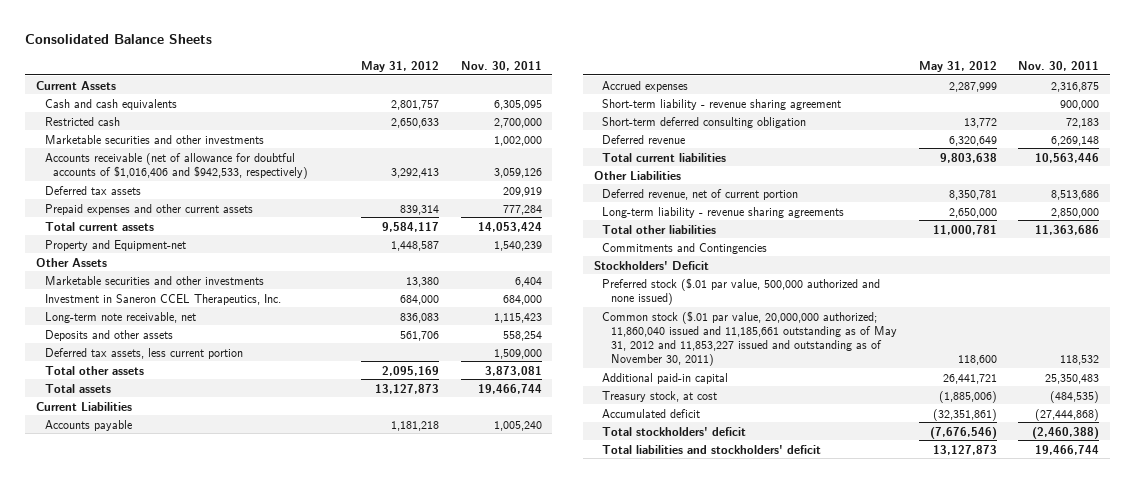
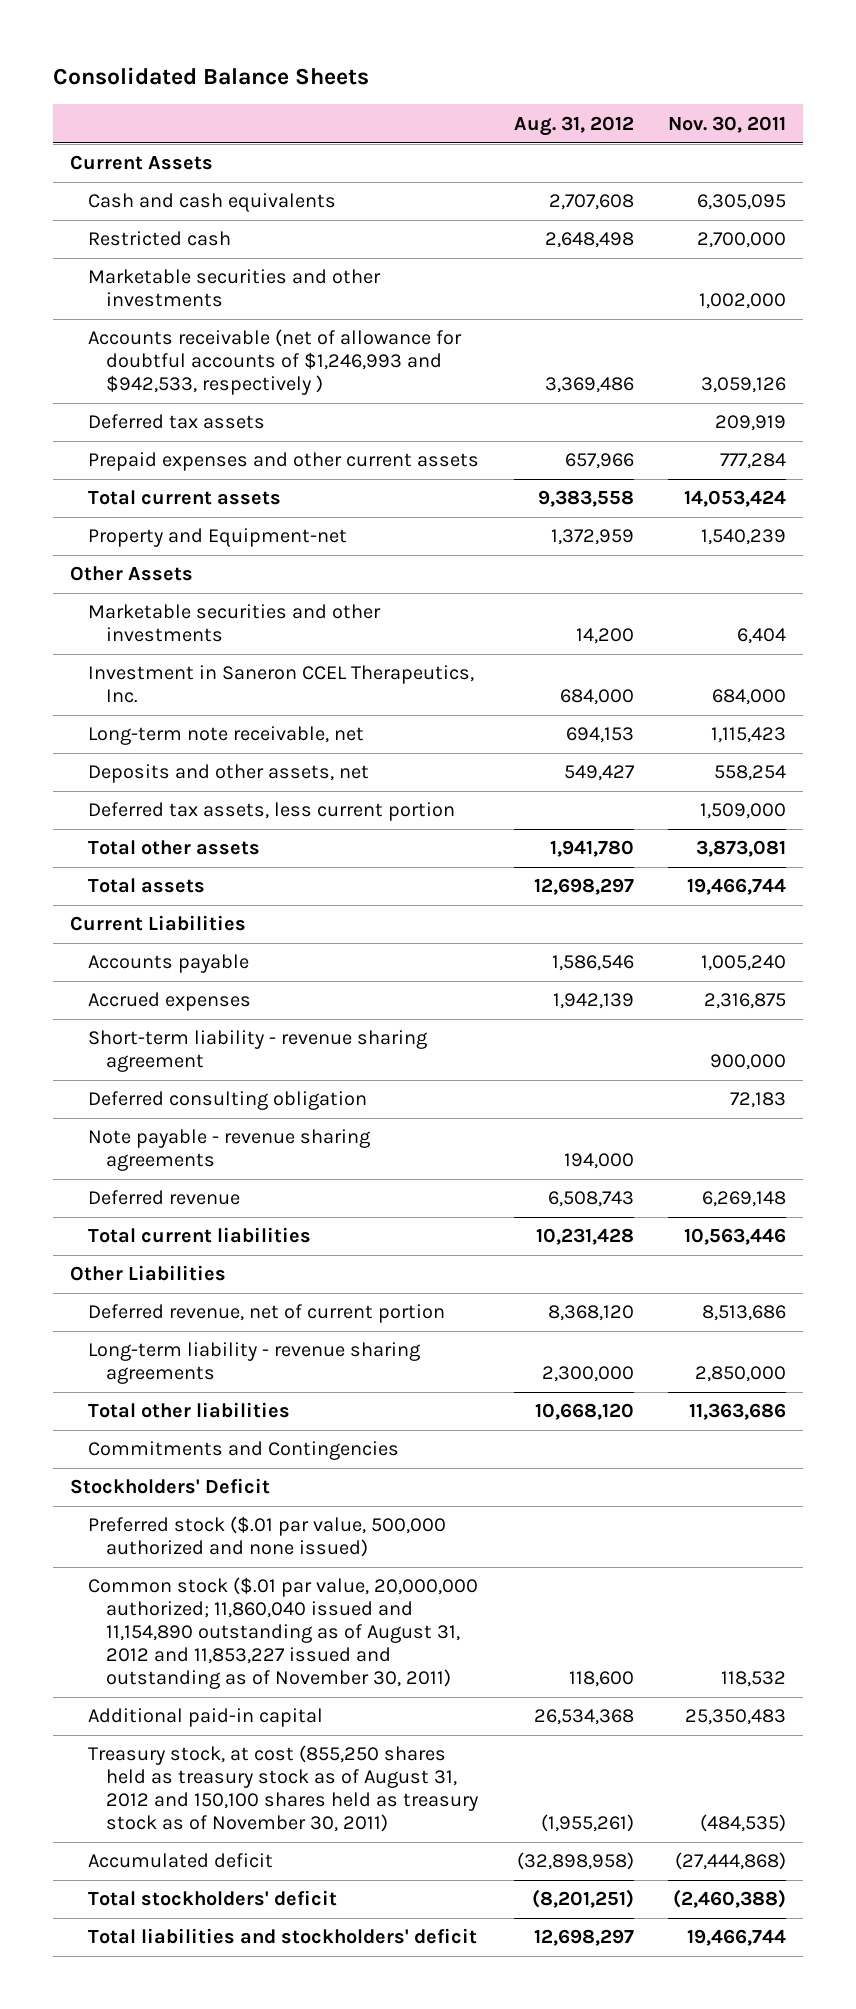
- | May 31, 2012 | Nov. 30, 2011
+ | Aug. 31, 2012 | Nov. 30, 2011
- Accounts receivable (net of allowance for doubtful accounts of $1,016,406 and $942,533, respectively) | 3,292,413 | 3,059,126
+ Accounts receivable (net of allowance for doubtful accounts of $1,246,993 and $942,533, respectively ) | 3,369,486 | 3,059,126
- Deposits and other assets | 561,706 | 558,254
+ Deposits and other assets, net | 549,427 | 558,254
- Short-term deferred consulting obligation | 13,772 | 72,183
+ Deferred consulting obligation | | 72,183
+ Note payable - revenue sharing agreements | 194,000 |
- Common stock ($.01 par value, 20,000,000 authorized; 11,860,040 issued and 11,185,661 outstanding as of May 31, 2012 and 11,853,227 issued and outstanding as of November 30, 2011) | 118,600 | 118,532
+ Common stock ($.01 par value, 20,000,000 authorized; 11,860,040 issued and 11,154,890 outstanding as of August 31, 2012 and 11,853,227 issued and outstanding as of November 30, 2011) | 118,600 | 118,532
- Treasury stock, at cost | (1,885,006) | (484,535)
+ Treasury stock, at cost (855,250 shares held as treasury stock as of August 31, 2012 and 150,100 shares held as treasury stock as of November 30, 2011) | (1,955,261) | (484,535)

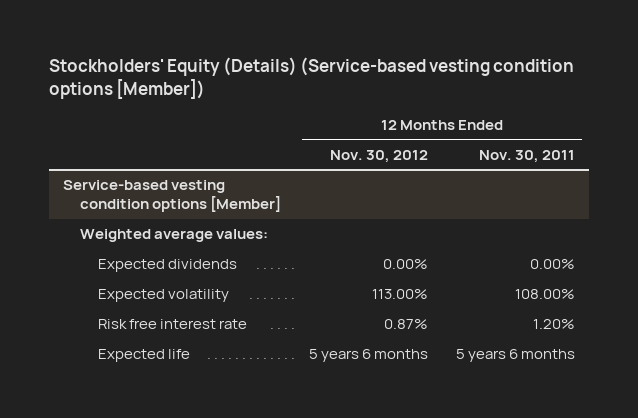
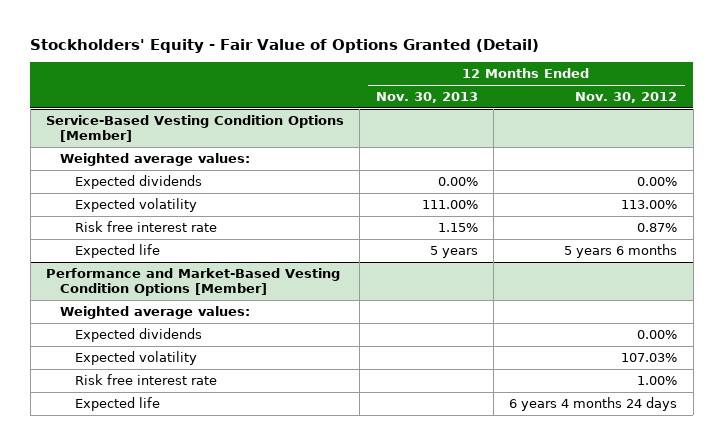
- Stockholders' Equity (Details) (Service-based vesting condition options [Member])
+ Stockholders' Equity - Fair Value of Options Granted (Detail)
- | 12 Months Ended Nov. 30, 2012 | 12 Months Ended Nov. 30, 2011
+ | 12 Months Ended Nov. 30, 2013 | 12 Months Ended Nov. 30, 2012
- Service-based vesting condition options [Member]
+ Service-Based Vesting Condition Options [Member]
+ Performance and Market-Based Vesting Condition Options [Member]
+ Weighted average values:
+ Expected dividends | | 0.00%
+ Expected volatility | | 107.03%
+ Risk free interest rate | | 1.00%
+ Expected life | | 6 years 4 months 24 days

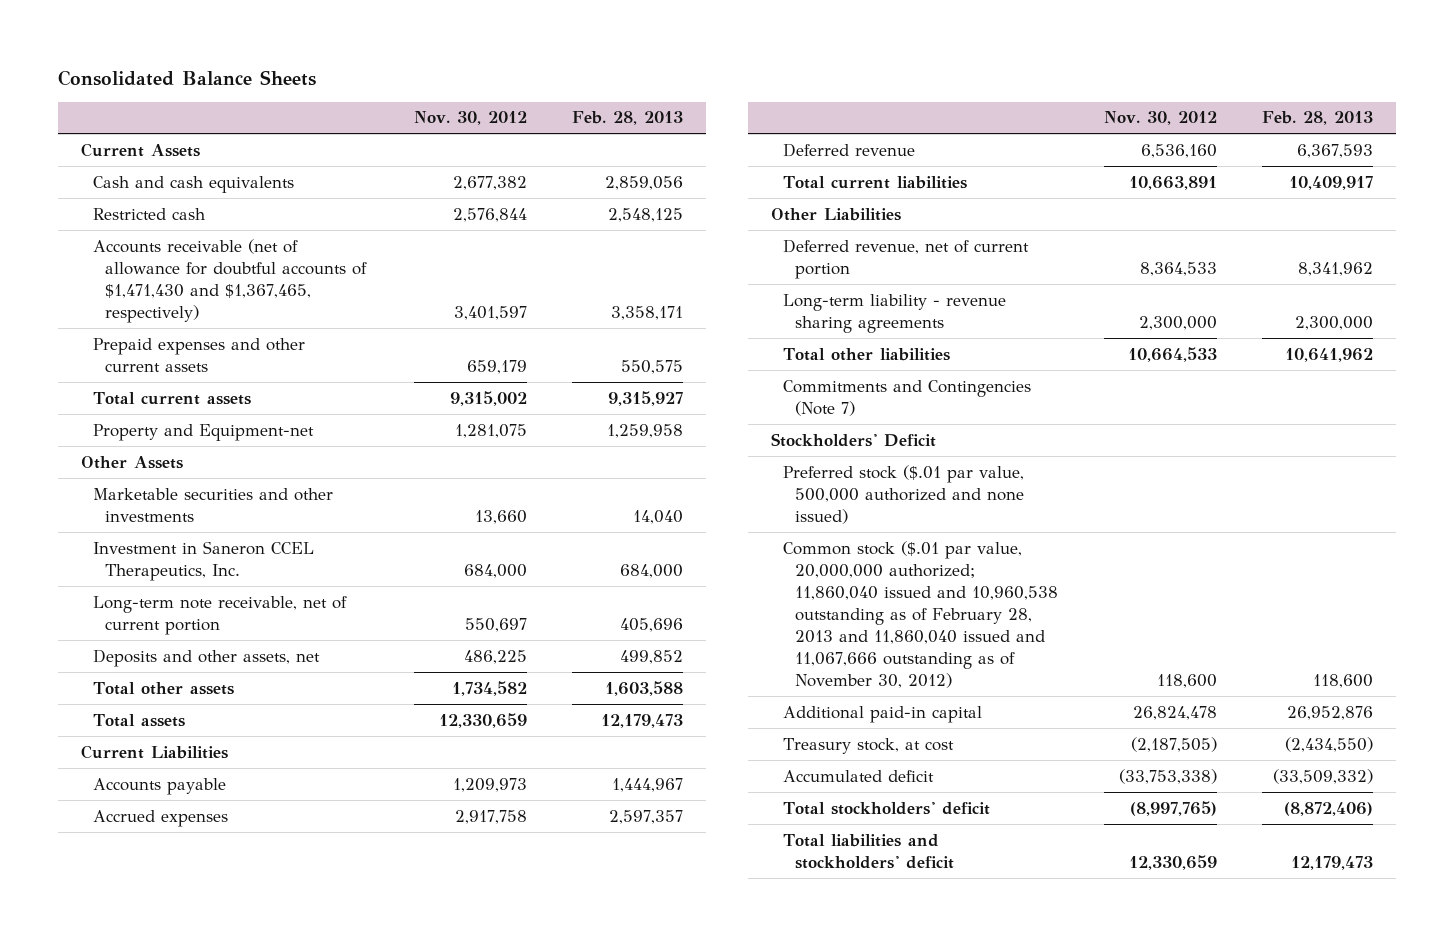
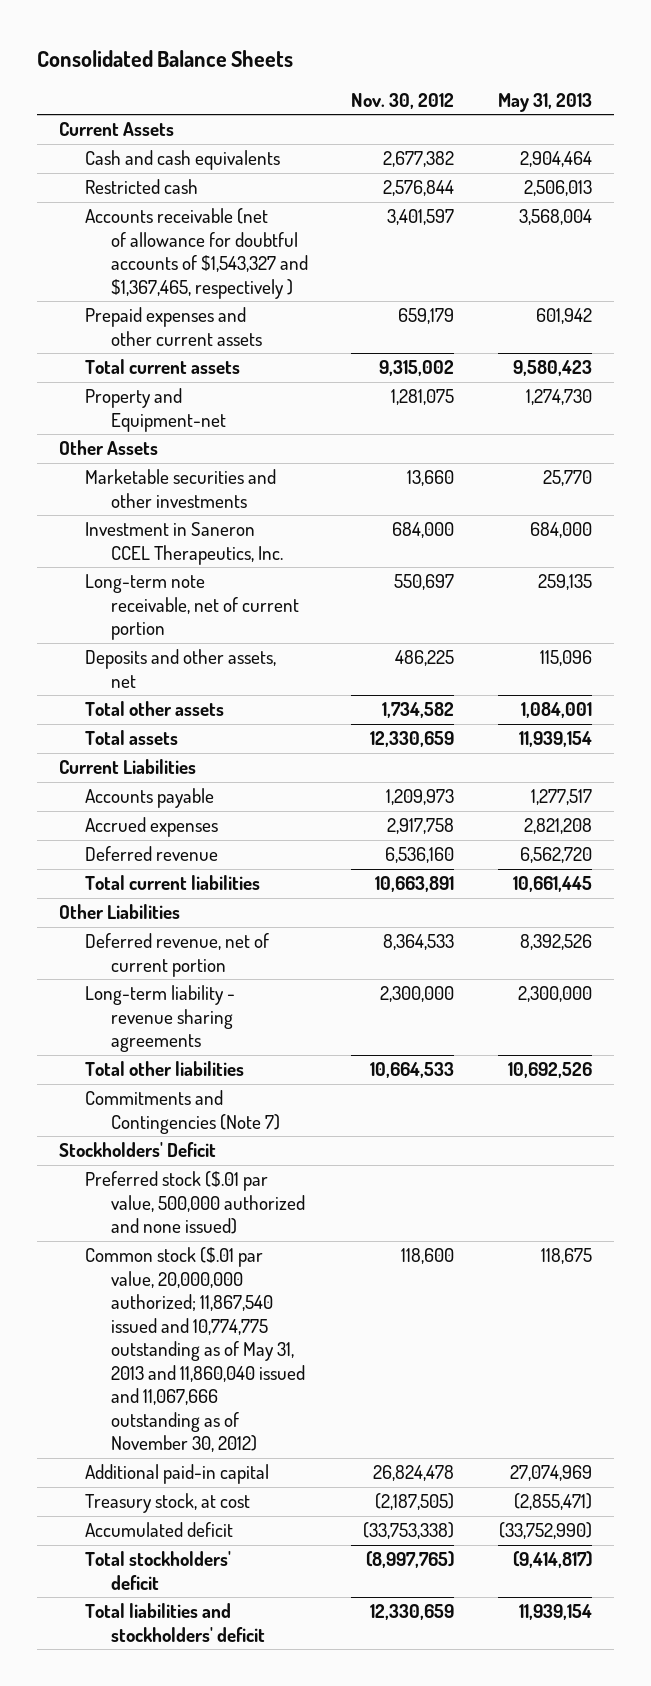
- | Nov. 30, 2012 | Feb. 28, 2013
+ | Nov. 30, 2012 | May 31, 2013
- Accounts receivable (net of allowance for doubtful accounts of $1,471,430 and $1,367,465, respectively) | 3,401,597 | 3,358,171
+ Accounts receivable (net of allowance for doubtful accounts of $1,543,327 and $1,367,465, respectively ) | 3,401,597 | 3,568,004
- Common stock ($.01 par value, 20,000,000 authorized; 11,860,040 issued and 10,960,538 outstanding as of February 28, 2013 and 11,860,040 issued and 11,067,666 outstanding as of November 30, 2012) | 118,600 | 118,600
+ Common stock ($.01 par value, 20,000,000 authorized; 11,867,540 issued and 10,774,775 outstanding as of May 31, 2013 and 11,860,040 issued and 11,067,666 outstanding as of November 30, 2012) | 118,600 | 118,675

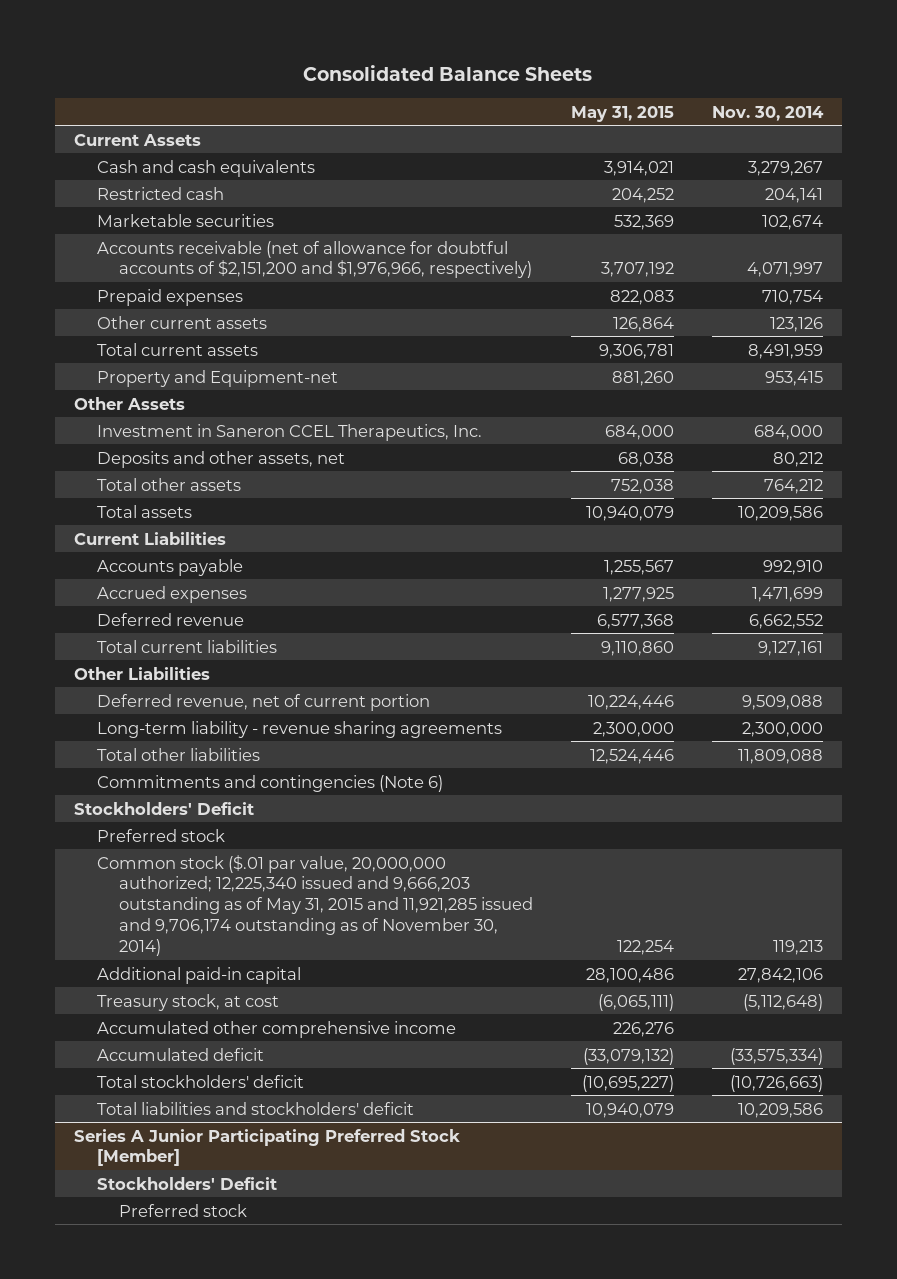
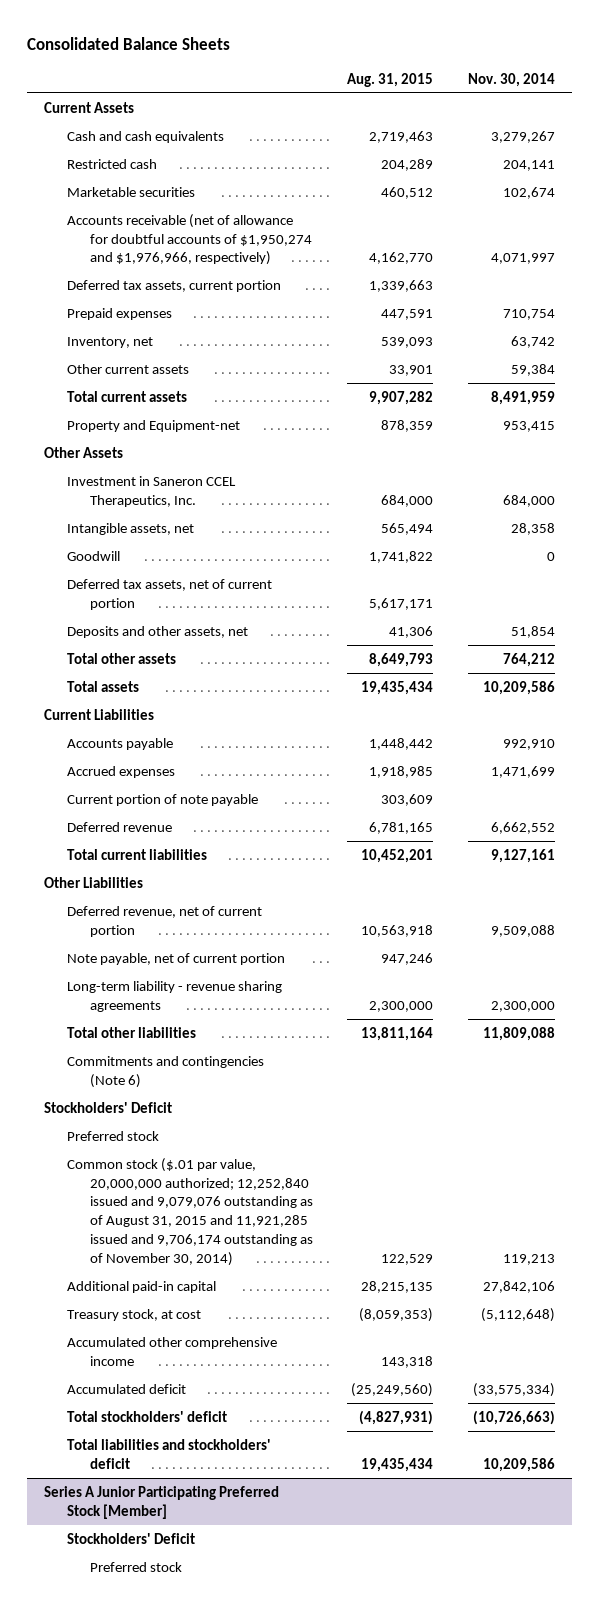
- | May 31, 2015 | Nov. 30, 2014
+ | Aug. 31, 2015 | Nov. 30, 2014
- Accounts receivable (net of allowance for doubtful accounts of $2,151,200 and $1,976,966, respectively) | 3,707,192 | 4,071,997
+ Accounts receivable (net of allowance for doubtful accounts of $1,950,274 and $1,976,966, respectively) | 4,162,770 | 4,071,997
+ Deferred tax assets, current portion | 1,339,663 |
- Other current assets | 126,864 | 123,126
+ Inventory, net | 539,093 | 63,742
+ Other current assets | 33,901 | 59,384
- Deposits and other assets, net | 68,038 | 80,212
+ Intangible assets, net | 565,494 | 28,358
+ Goodwill | 1,741,822 | 0
+ Deferred tax assets, net of current portion | 5,617,171 |
+ Deposits and other assets, net | 41,306 | 51,854
+ Current portion of note payable | 303,609 |
+ Note payable, net of current portion | 947,246 |
- Common stock ($.01 par value, 20,000,000 authorized; 12,225,340 issued and 9,666,203 outstanding as of May 31, 2015 and 11,921,285 issued and 9,706,174 outstanding as of November 30, 2014) | 122,254 | 119,213
+ Common stock ($.01 par value, 20,000,000 authorized; 12,252,840 issued and 9,079,076 outstanding as of August 31, 2015 and 11,921,285 issued and 9,706,174 outstanding as of November 30, 2014) | 122,529 | 119,213

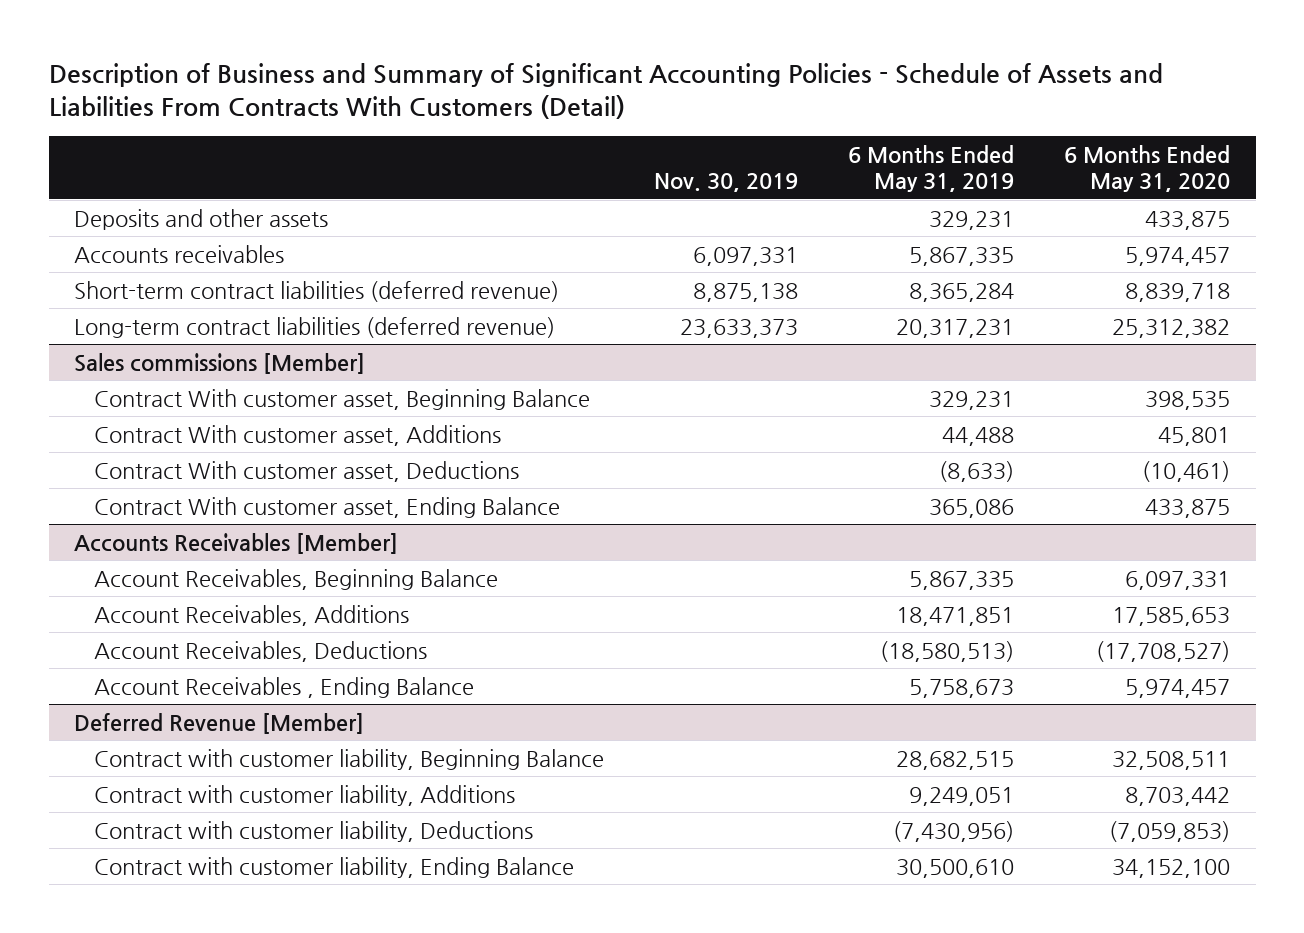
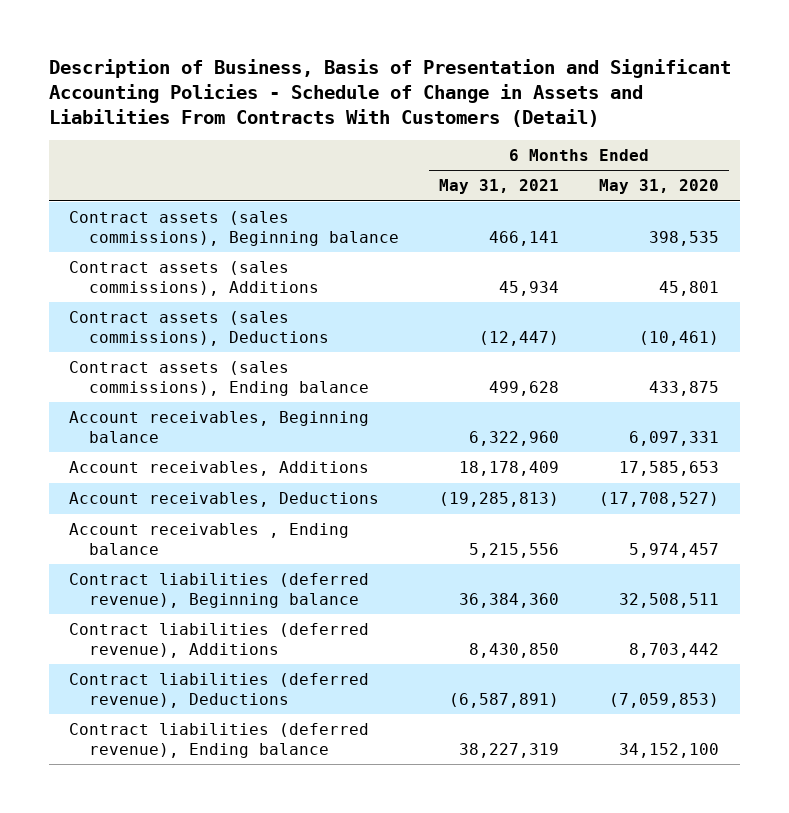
- Description of Business and Summary of Significant Accounting Policies - Schedule of Assets and Liabilities From Contracts With Customers (Detail)
+ Description of Business, Basis of Presentation and Significant Accounting Policies - Schedule of Change in Assets and Liabilities From Contracts With Customers (Detail)
- | Nov. 30, 2019 | 6 Months Ended May 31, 2019 | 6 Months Ended May 31, 2020
+ | 6 Months Ended May 31, 2021 | 6 Months Ended May 31, 2020
- Deposits and other assets | | 329,231 | 433,875
- Accounts receivables | 6,097,331 | 5,867,335 | 5,974,457
- Short-term contract liabilities (deferred revenue) | 8,875,138 | 8,365,284 | 8,839,718
- Long-term contract liabilities (deferred revenue) | 23,633,373 | 20,317,231 | 25,312,382
- Sales commissions [Member]
- Contract With customer asset, Beginning Balance | | 329,231 | 398,535
- Contract With customer asset, Additions | | 44,488 | 45,801
- Contract With customer asset, Deductions | | (8,633) | (10,461)
- Contract With customer asset, Ending Balance | | 365,086 | 433,875
- Accounts Receivables [Member]
- Account Receivables, Beginning Balance | | 5,867,335 | 6,097,331
- Account Receivables, Additions | | 18,471,851 | 17,585,653
- Account Receivables, Deductions | | (18,580,513) | (17,708,527)
- Account Receivables , Ending Balance | | 5,758,673 | 5,974,457
- Deferred Revenue [Member]
- Contract with customer liability, Beginning Balance | | 28,682,515 | 32,508,511
- Contract with customer liability, Additions | | 9,249,051 | 8,703,442
- Contract with customer liability, Deductions | | (7,430,956) | (7,059,853)
- Contract with customer liability, Ending Balance | | 30,500,610 | 34,152,100
+ Contract assets (sales commissions), Beginning balance | 466,141 | 398,535
+ Contract assets (sales commissions), Additions | 45,934 | 45,801
+ Contract assets (sales commissions), Deductions | (12,447) | (10,461)
+ Contract assets (sales commissions), Ending balance | 499,628 | 433,875
+ Account receivables, Beginning balance | 6,322,960 | 6,097,331
+ Account receivables, Additions | 18,178,409 | 17,585,653
+ Account receivables, Deductions | (19,285,813) | (17,708,527)
+ Account receivables , Ending balance | 5,215,556 | 5,974,457
+ Contract liabilities (deferred revenue), Beginning balance | 36,384,360 | 32,508,511
+ Contract liabilities (deferred revenue), Additions | 8,430,850 | 8,703,442
+ Contract liabilities (deferred revenue), Deductions | (6,587,891) | (7,059,853)
+ Contract liabilities (deferred revenue), Ending balance | 38,227,319 | 34,152,100

